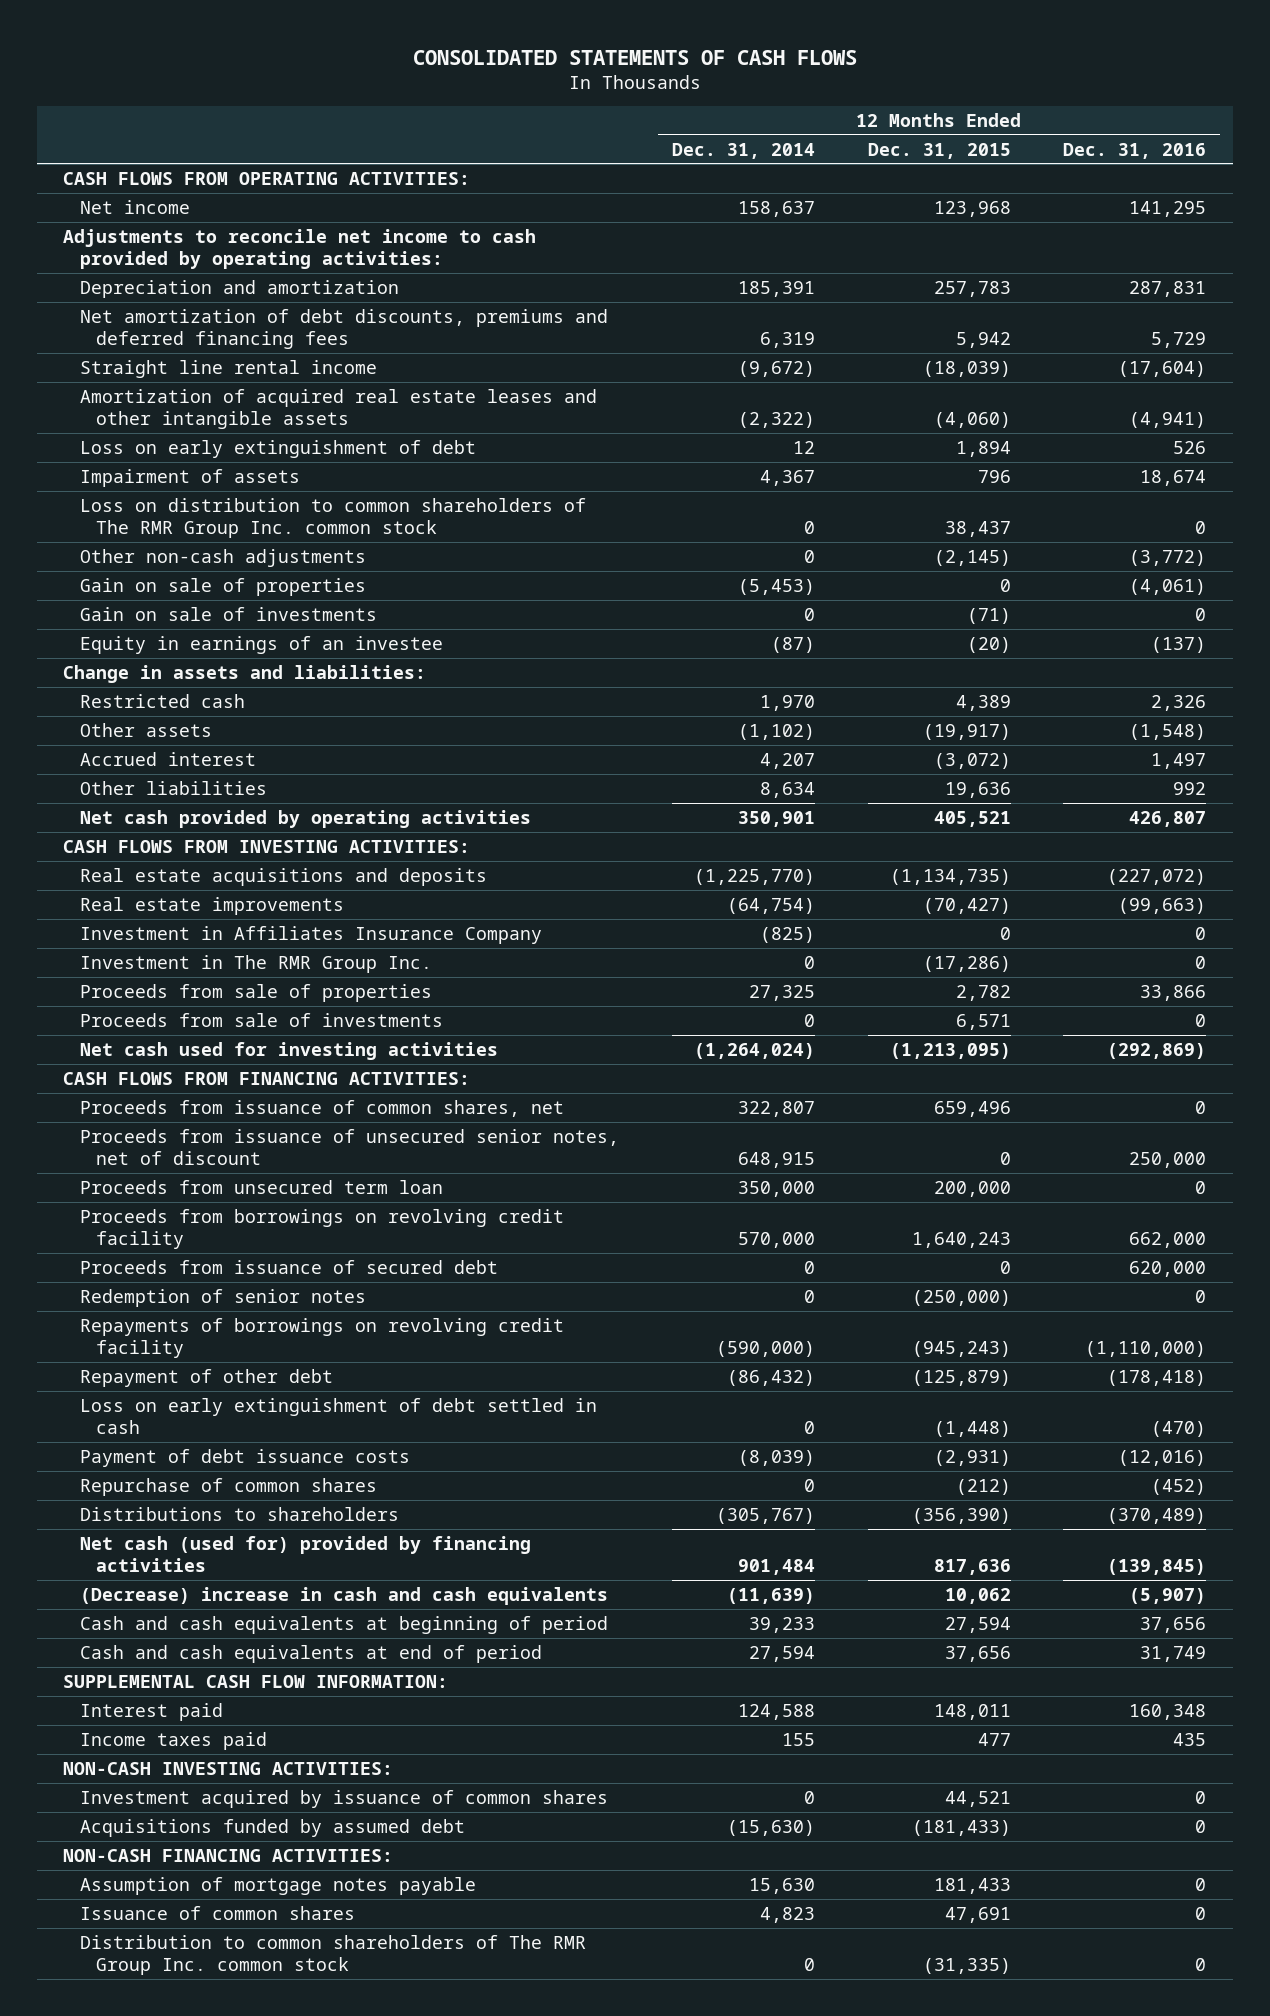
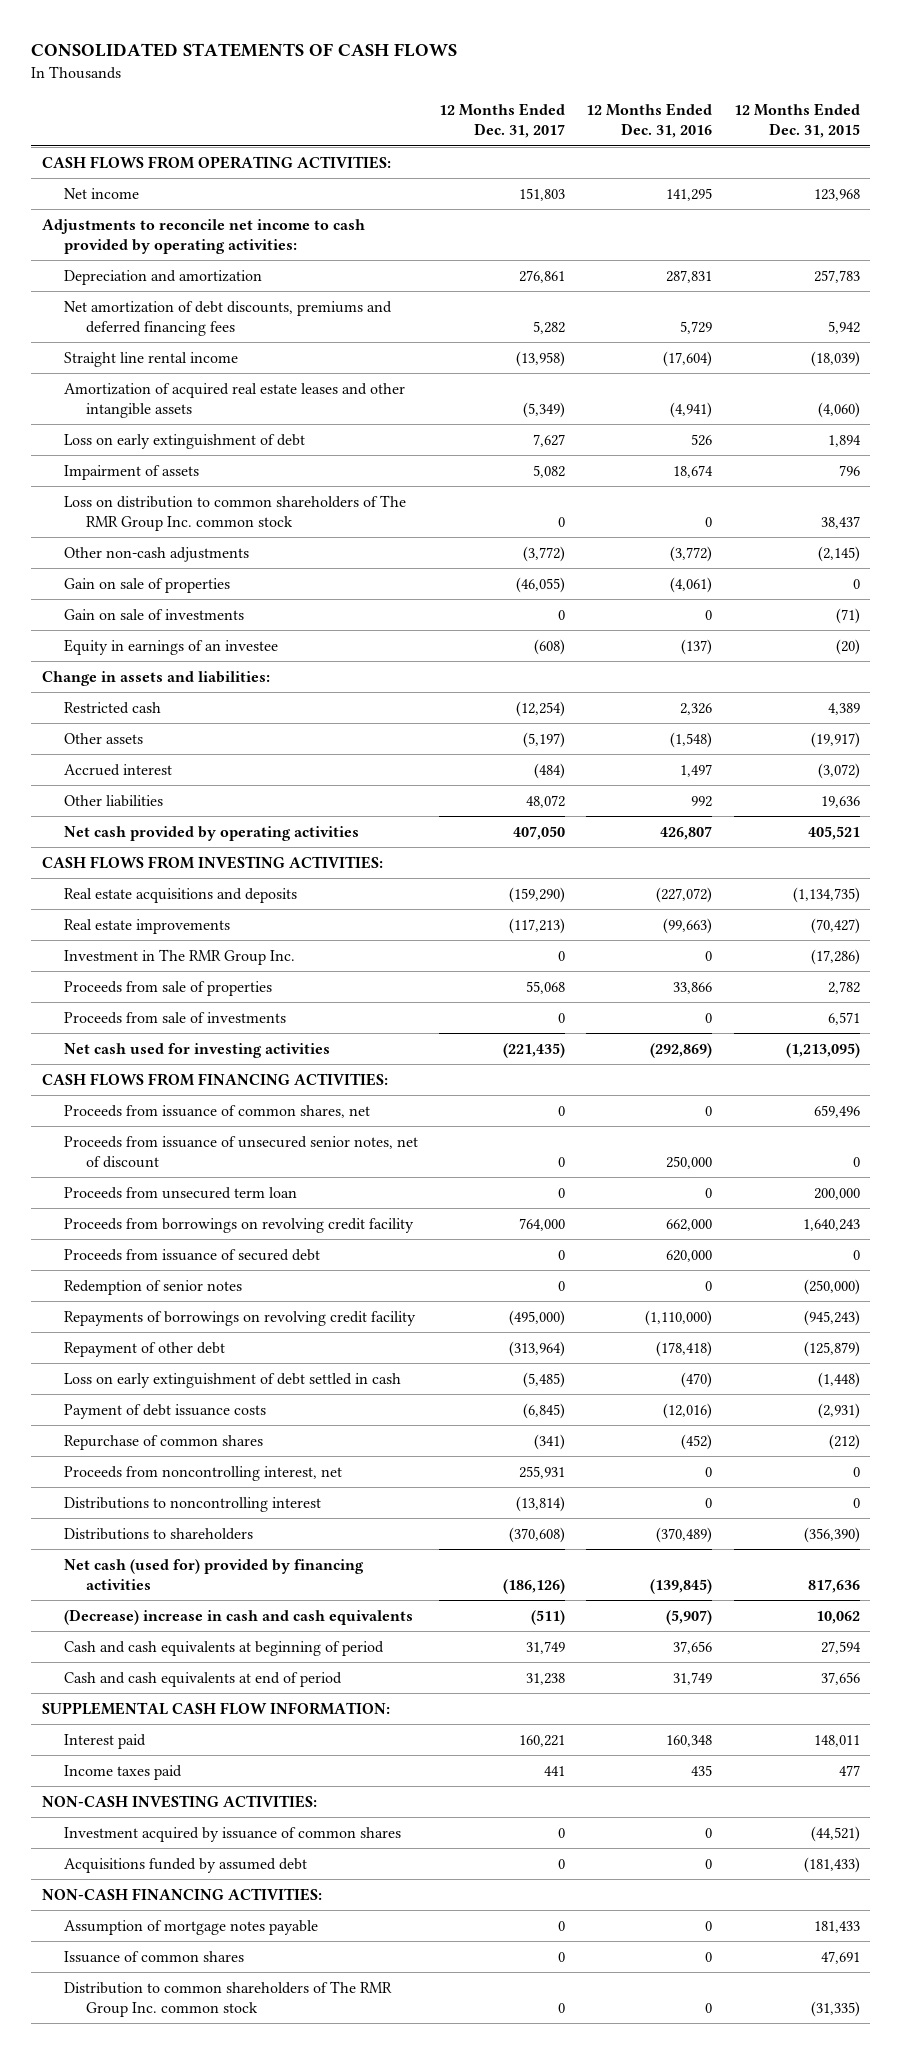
- | 12 Months Ended Dec. 31, 2014 | 12 Months Ended Dec. 31, 2015 | 12 Months Ended Dec. 31, 2016
+ | 12 Months Ended Dec. 31, 2017 | 12 Months Ended Dec. 31, 2016 | 12 Months Ended Dec. 31, 2015
- Investment in Affiliates Insurance Company | (825) | 0 | 0
+ Proceeds from noncontrolling interest, net | 255,931 | 0 | 0
+ Distributions to noncontrolling interest | (13,814) | 0 | 0
- Investment acquired by issuance of common shares | 0 | 44,521 | 0
+ Investment acquired by issuance of common shares | 0 | 0 | (44,521)

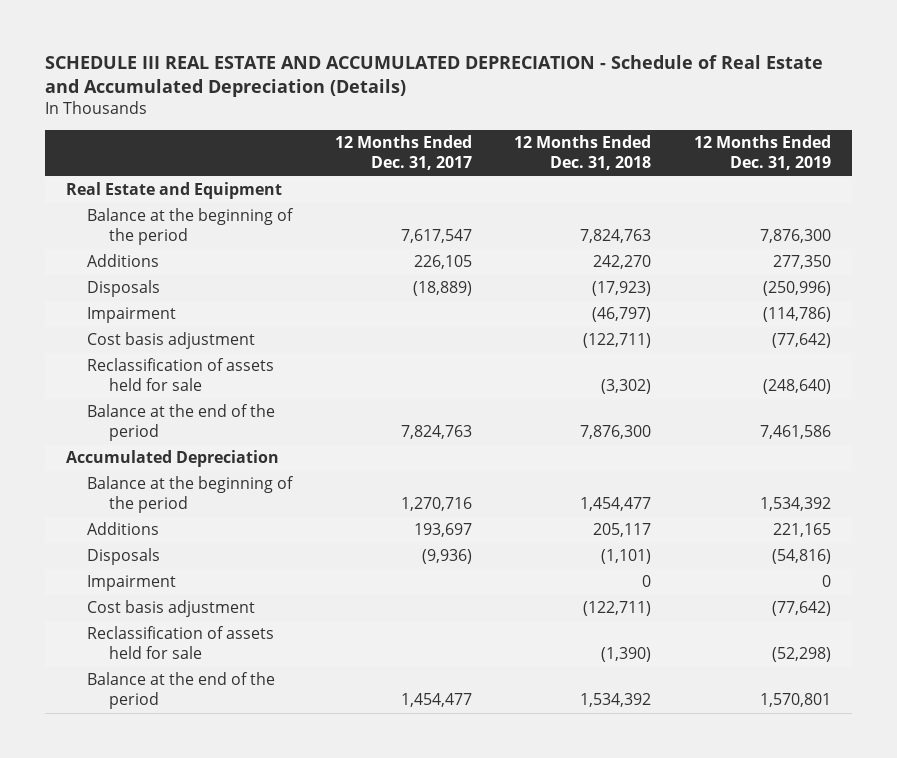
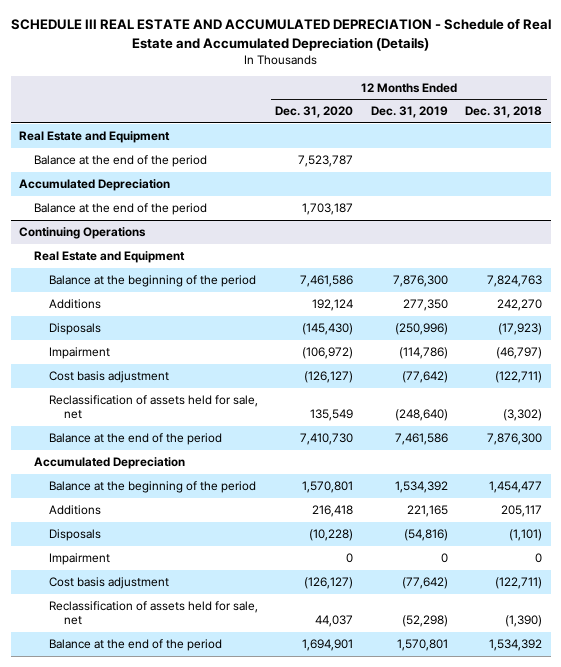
- | 12 Months Ended Dec. 31, 2017 | 12 Months Ended Dec. 31, 2018 | 12 Months Ended Dec. 31, 2019
+ | 12 Months Ended Dec. 31, 2020 | 12 Months Ended Dec. 31, 2019 | 12 Months Ended Dec. 31, 2018
+ Balance at the end of the period | 7,523,787 | |
+ Accumulated Depreciation
+ Balance at the end of the period | 1,703,187 | |
+ Continuing Operations
+ Real Estate and Equipment
- Reclassification of assets held for sale | | (3,302) | (248,640)
+ Reclassification of assets held for sale, net | 135,549 | (248,640) | (3,302)
- Reclassification of assets held for sale | | (1,390) | (52,298)
+ Reclassification of assets held for sale, net | 44,037 | (52,298) | (1,390)

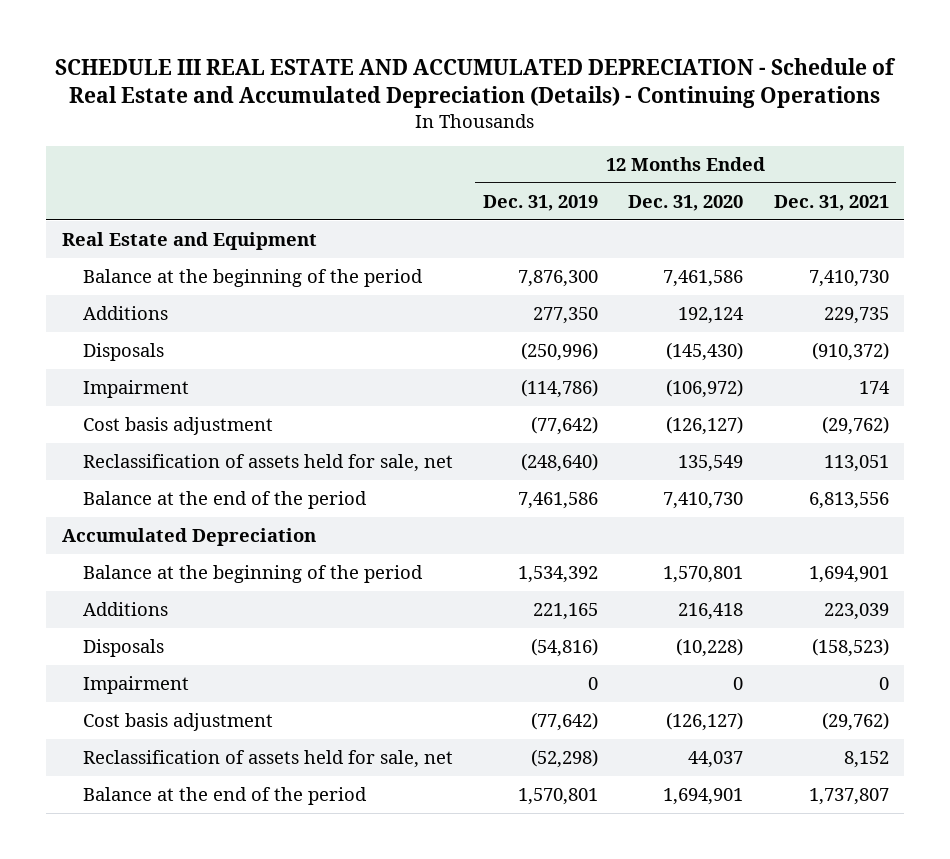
- SCHEDULE III REAL ESTATE AND ACCUMULATED DEPRECIATION - Schedule of Real Estate and Accumulated Depreciation (Details)
+ SCHEDULE III REAL ESTATE AND ACCUMULATED DEPRECIATION - Schedule of Real Estate and Accumulated Depreciation (Details) - Continuing Operations
- | 12 Months Ended Dec. 31, 2020 | 12 Months Ended Dec. 31, 2019 | 12 Months Ended Dec. 31, 2018
+ | 12 Months Ended Dec. 31, 2019 | 12 Months Ended Dec. 31, 2020 | 12 Months Ended Dec. 31, 2021
- Balance at the end of the period | 7,523,787 | |
- Accumulated Depreciation
- Balance at the end of the period | 1,703,187 | |
- Continuing Operations
- Real Estate and Equipment

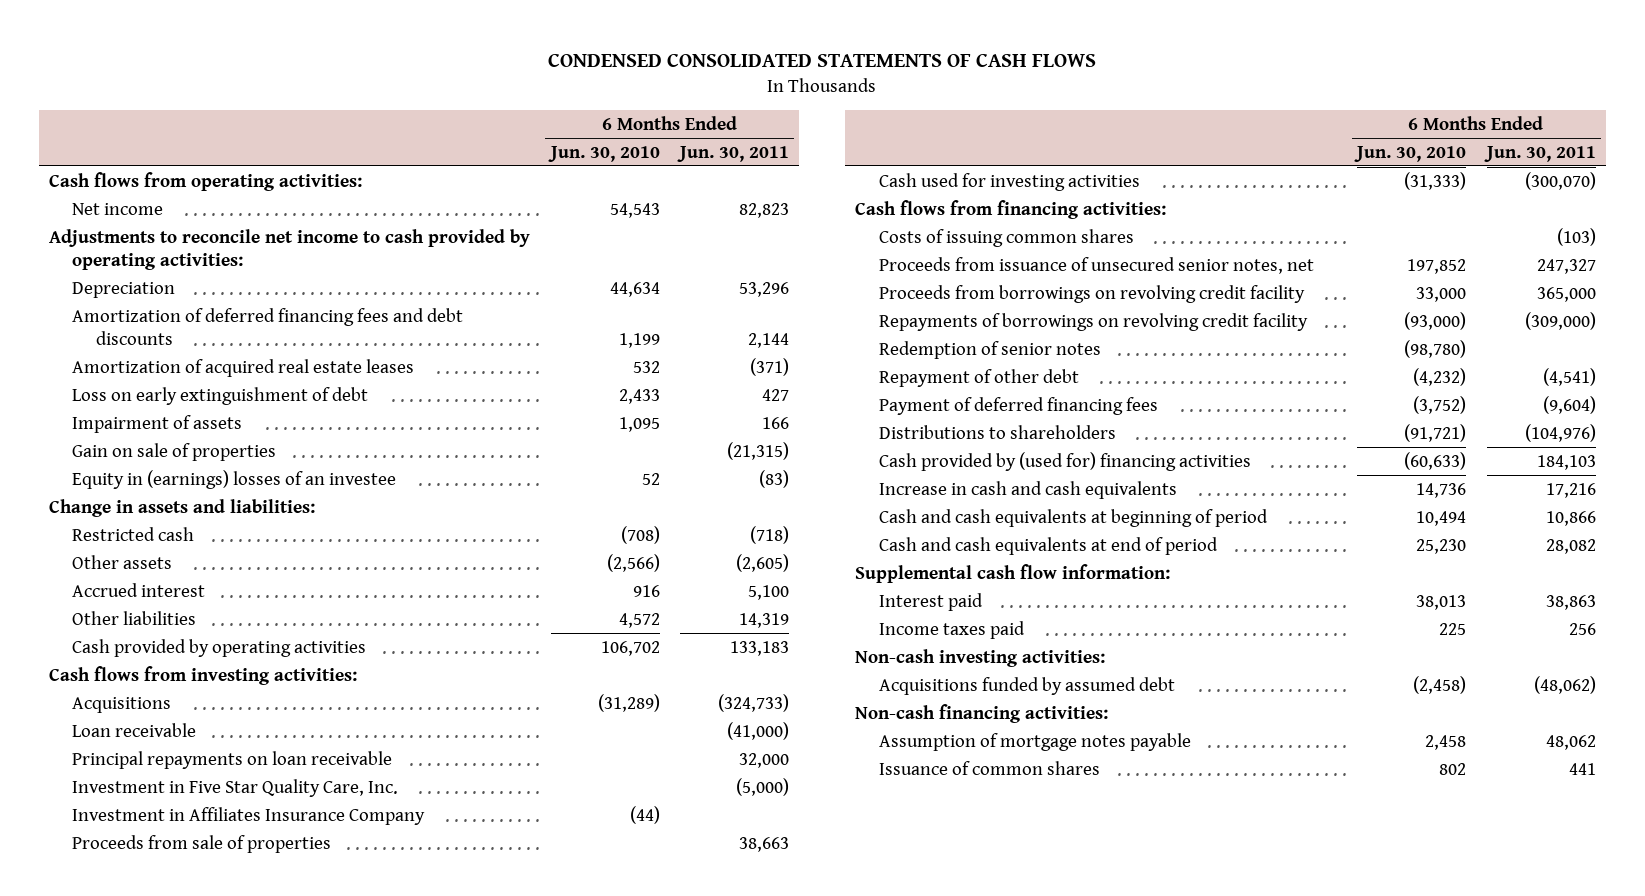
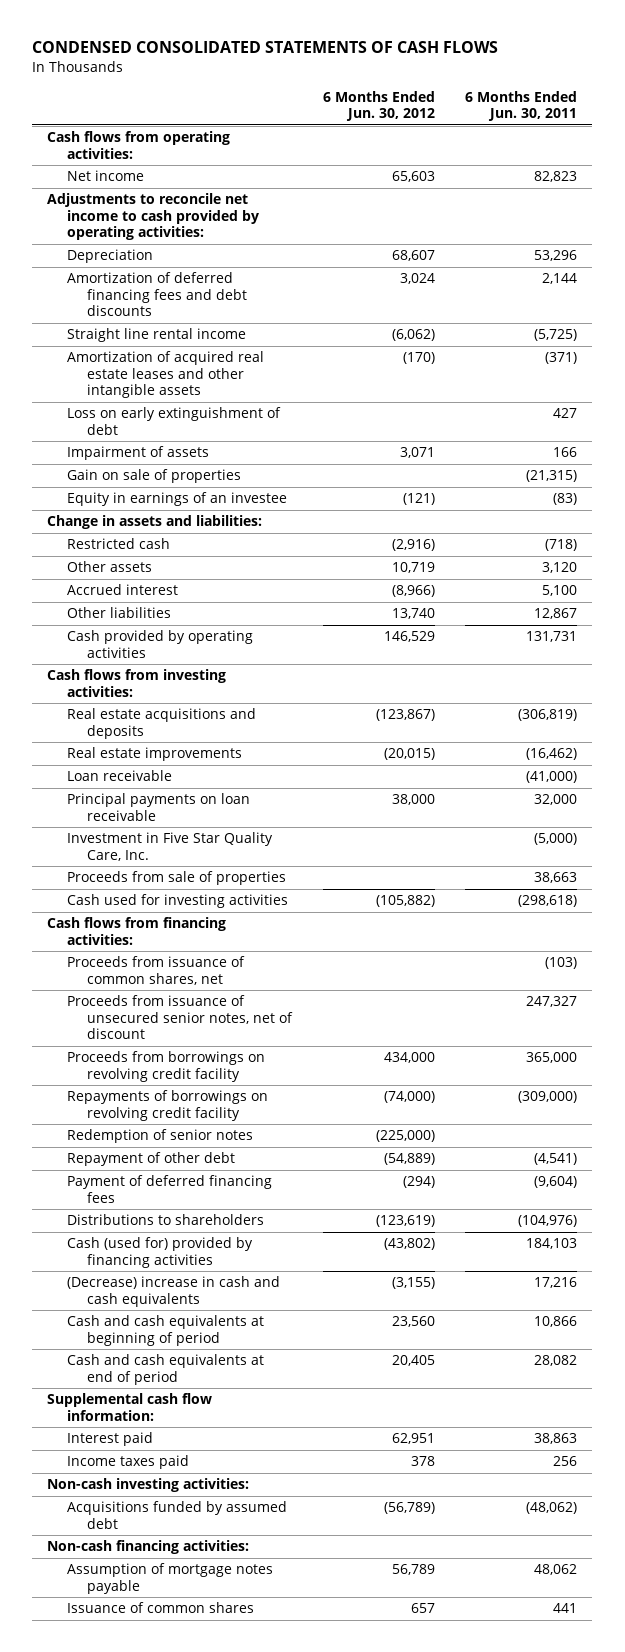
- | 6 Months Ended Jun. 30, 2010 | 6 Months Ended Jun. 30, 2011
+ | 6 Months Ended Jun. 30, 2012 | 6 Months Ended Jun. 30, 2011
- Amortization of acquired real estate leases | 532 | (371)
+ Straight line rental income | (6,062) | (5,725)
+ Amortization of acquired real estate leases and other intangible assets | (170) | (371)
- Equity in (earnings) losses of an investee | 52 | (83)
+ Equity in earnings of an investee | (121) | (83)
- Other assets | (2,566) | (2,605)
+ Other assets | 10,719 | 3,120
- Other liabilities | 4,572 | 14,319
- Cash provided by operating activities | 106,702 | 133,183
+ Other liabilities | 13,740 | 12,867
+ Cash provided by operating activities | 146,529 | 131,731
- Acquisitions | (31,289) | (324,733)
+ Real estate acquisitions and deposits | (123,867) | (306,819)
+ Real estate improvements | (20,015) | (16,462)
- Principal repayments on loan receivable | | 32,000
+ Principal payments on loan receivable | 38,000 | 32,000
- Investment in Affiliates Insurance Company | (44) |
- Cash used for investing activities | (31,333) | (300,070)
+ Cash used for investing activities | (105,882) | (298,618)
- Costs of issuing common shares | | (103)
- Proceeds from issuance of unsecured senior notes, net | 197,852 | 247,327
+ Proceeds from issuance of common shares, net | | (103)
+ Proceeds from issuance of unsecured senior notes, net of discount | | 247,327
- Cash provided by (used for) financing activities | (60,633) | 184,103
- Increase in cash and cash equivalents | 14,736 | 17,216
+ Cash (used for) provided by financing activities | (43,802) | 184,103
+ (Decrease) increase in cash and cash equivalents | (3,155) | 17,216

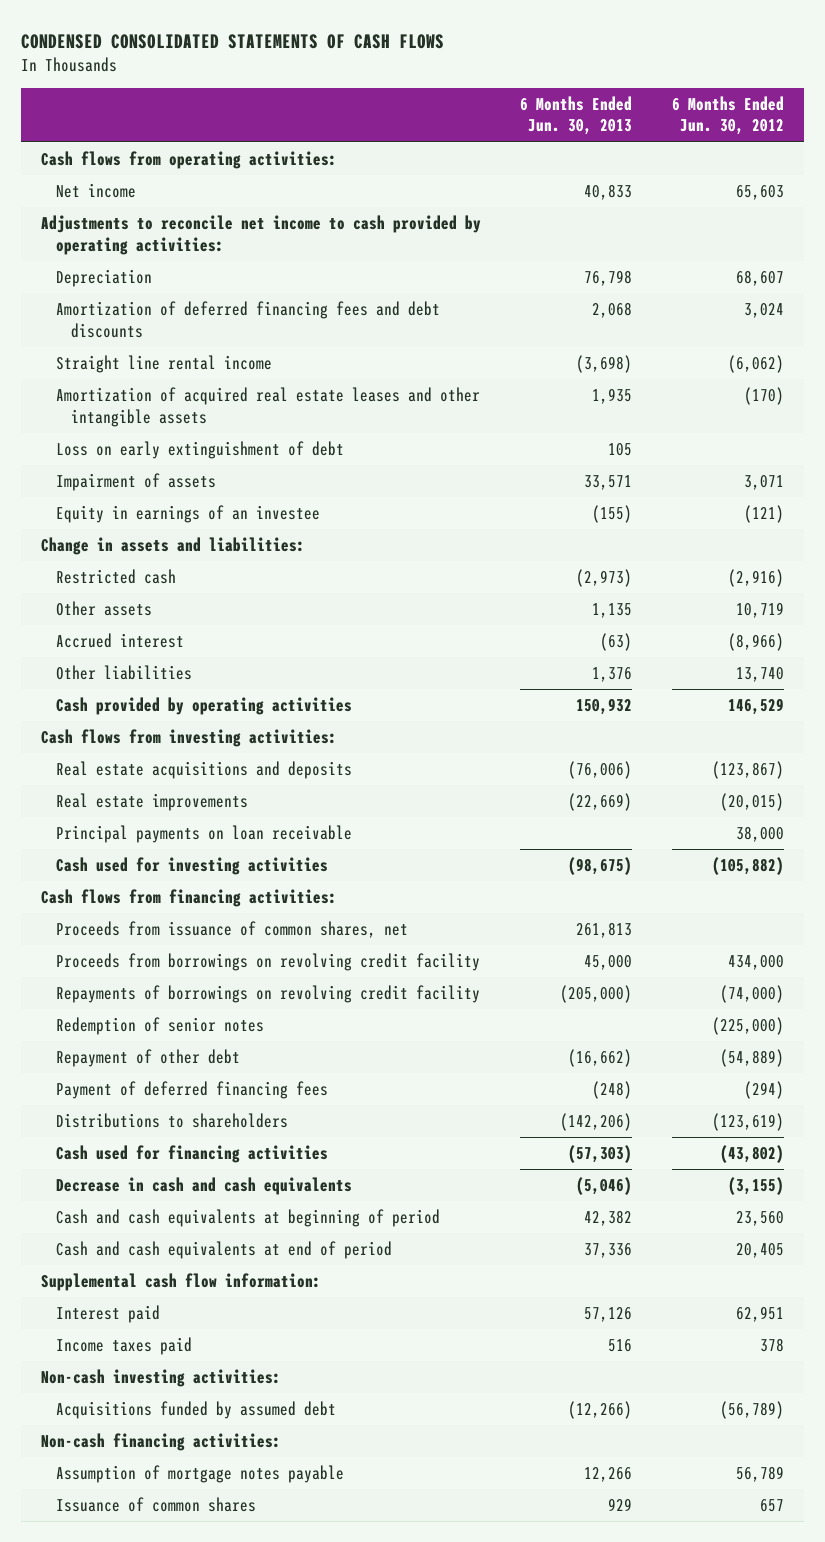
- | 6 Months Ended Jun. 30, 2012 | 6 Months Ended Jun. 30, 2011
+ | 6 Months Ended Jun. 30, 2013 | 6 Months Ended Jun. 30, 2012
- Gain on sale of properties | | (21,315)
- Loan receivable | | (41,000)
- Investment in Five Star Quality Care, Inc. | | (5,000)
- Proceeds from sale of properties | | 38,663
- Proceeds from issuance of unsecured senior notes, net of discount | | 247,327
- Cash (used for) provided by financing activities | (43,802) | 184,103
- (Decrease) increase in cash and cash equivalents | (3,155) | 17,216
+ Cash used for financing activities | (57,303) | (43,802)
+ Decrease in cash and cash equivalents | (5,046) | (3,155)

